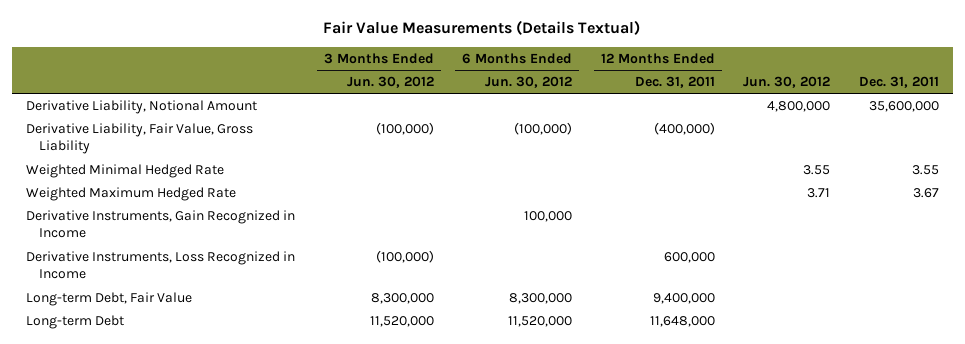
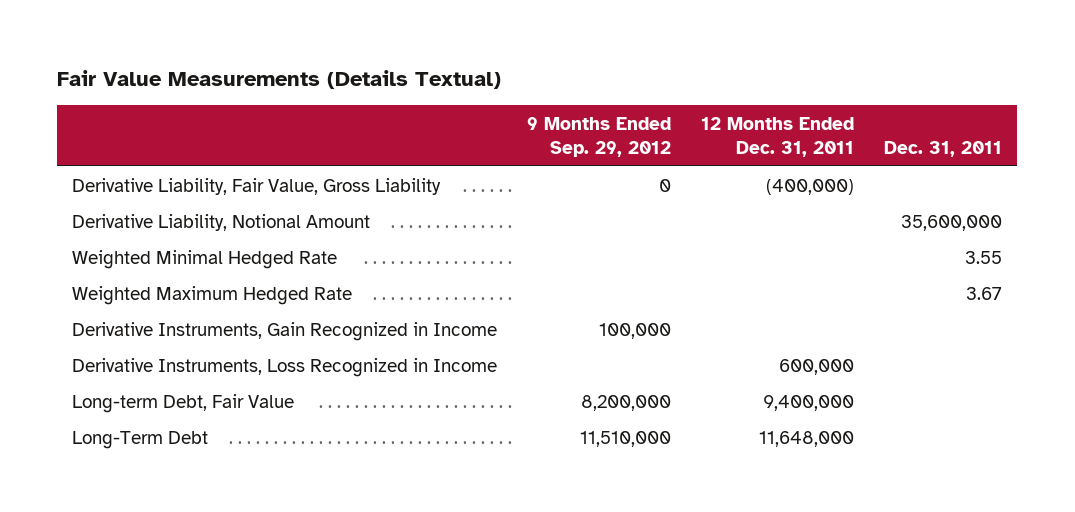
- | 3 Months Ended Jun. 30, 2012 | 6 Months Ended Jun. 30, 2012 | 12 Months Ended Dec. 31, 2011 | Jun. 30, 2012 | Dec. 31, 2011
+ | 9 Months Ended Sep. 29, 2012 | 12 Months Ended Dec. 31, 2011 | Dec. 31, 2011
moved down: Derivative Liability, Notional Amount | | | 35,600,000
- Long-term Debt | 11,520,000 | 11,520,000 | 11,648,000 | |
+ Long-Term Debt | 11,510,000 | 11,648,000 |

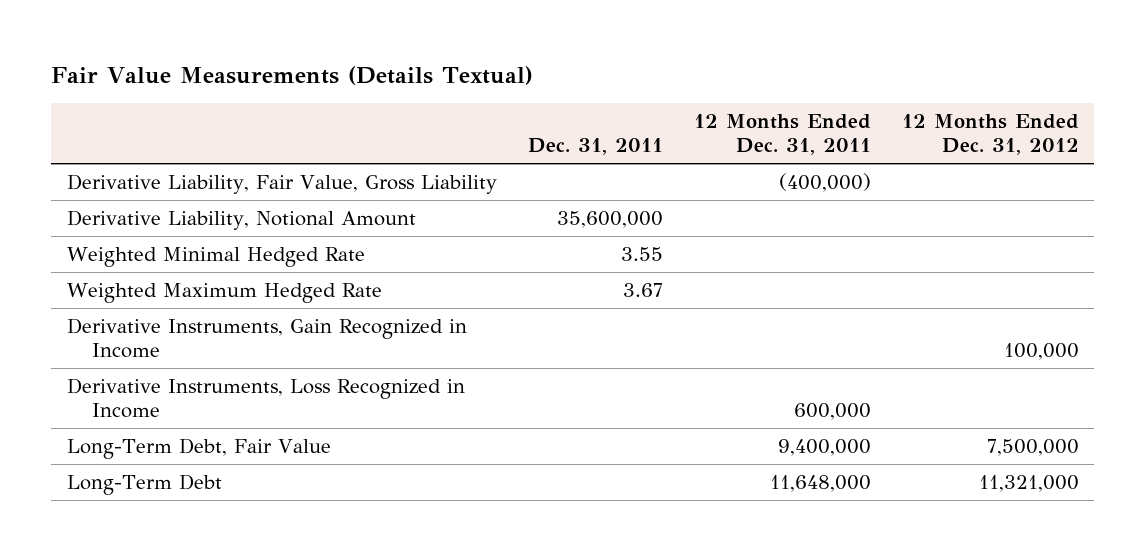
- | 9 Months Ended Sep. 29, 2012 | 12 Months Ended Dec. 31, 2011 | Dec. 31, 2011
+ | Dec. 31, 2011 | 12 Months Ended Dec. 31, 2011 | 12 Months Ended Dec. 31, 2012
- Long-term Debt, Fair Value | 8,200,000 | 9,400,000 |
+ Long-Term Debt, Fair Value | | 9,400,000 | 7,500,000

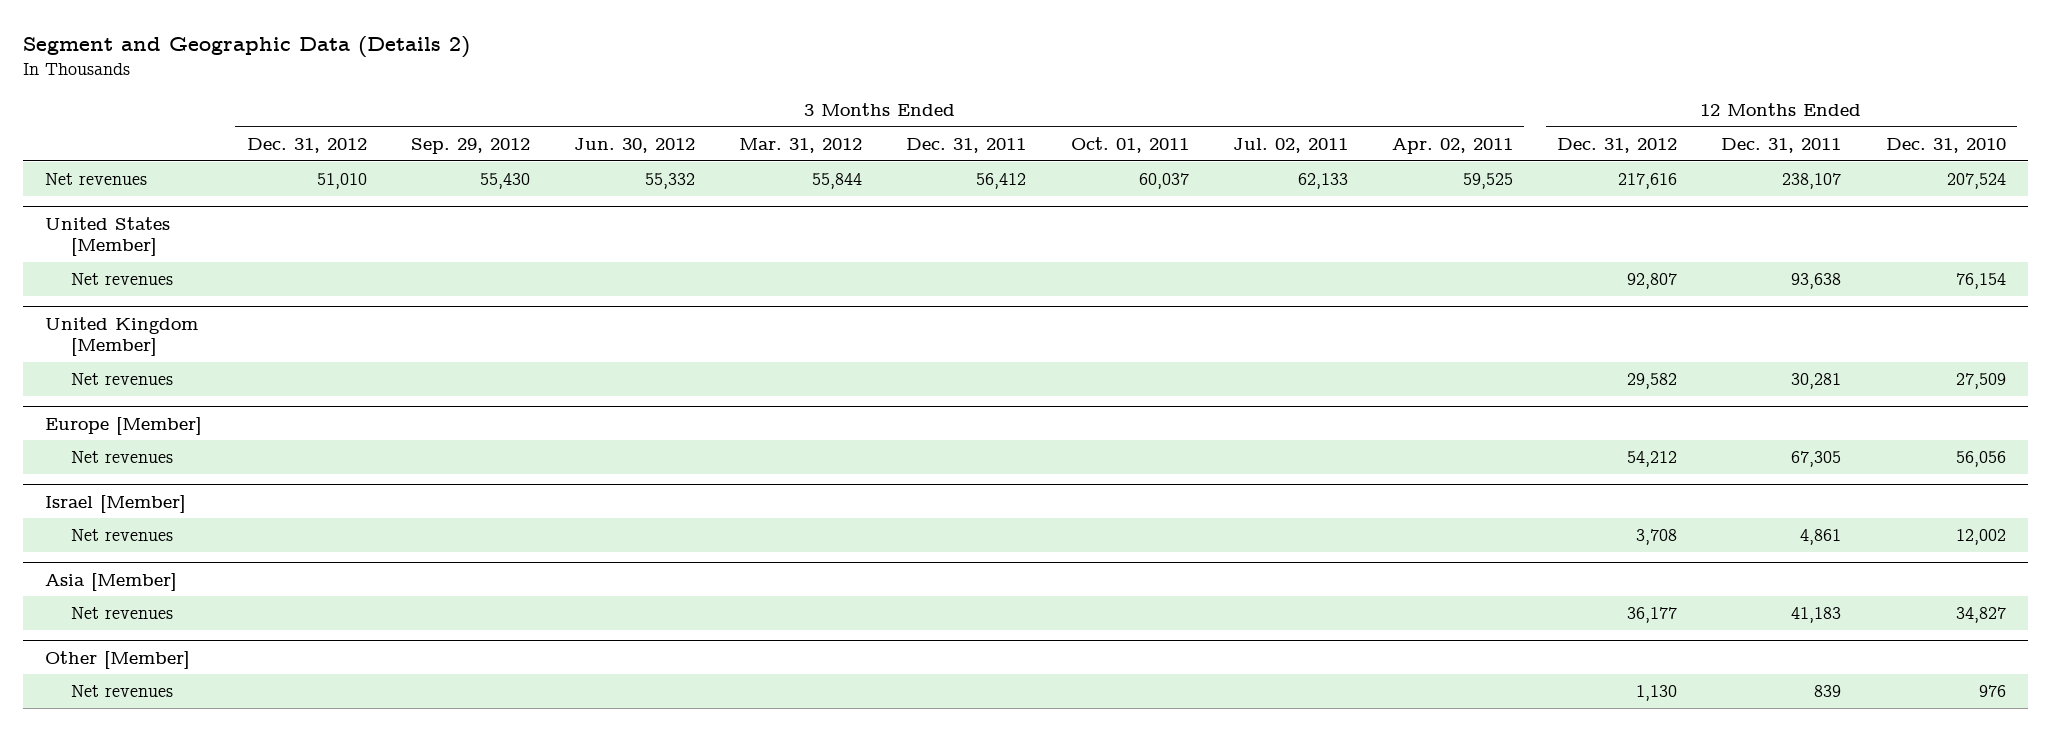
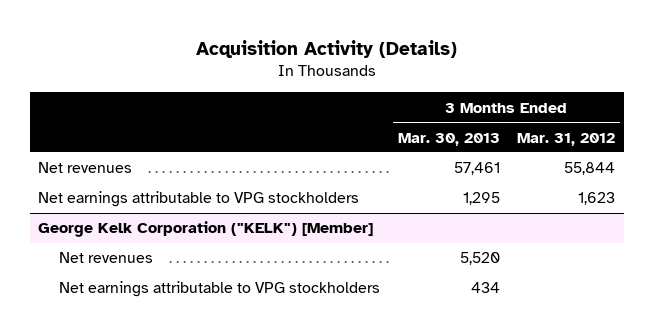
- Segment and Geographic Data (Details 2)
+ Acquisition Activity (Details)
- | 3 Months Ended Dec. 31, 2012 | 3 Months Ended Sep. 29, 2012 | 3 Months Ended Jun. 30, 2012 | 3 Months Ended Mar. 31, 2012 | 3 Months Ended Dec. 31, 2011 | 3 Months Ended Oct. 01, 2011 | 3 Months Ended Jul. 02, 2011 | 3 Months Ended Apr. 02, 2011 | 12 Months Ended Dec. 31, 2012 | 12 Months Ended Dec. 31, 2011 | 12 Months Ended Dec. 31, 2010
+ | 3 Months Ended Mar. 30, 2013 | 3 Months Ended Mar. 31, 2012
- United States [Member]
- Net revenues | | | | | | | | | 92,807 | 93,638 | 76,154
- United Kingdom [Member]
- Net revenues | | | | | | | | | 29,582 | 30,281 | 27,509
- Europe [Member]
- Net revenues | | | | | | | | | 54,212 | 67,305 | 56,056
- Israel [Member]
- Net revenues | | | | | | | | | 3,708 | 4,861 | 12,002
- Asia [Member]
- Net revenues | | | | | | | | | 36,177 | 41,183 | 34,827
- Other [Member]
- Net revenues | | | | | | | | | 1,130 | 839 | 976
+ Net earnings attributable to VPG stockholders | 1,295 | 1,623
+ George Kelk Corporation ("KELK") [Member]
+ Net revenues | 5,520 |
+ Net earnings attributable to VPG stockholders | 434 |

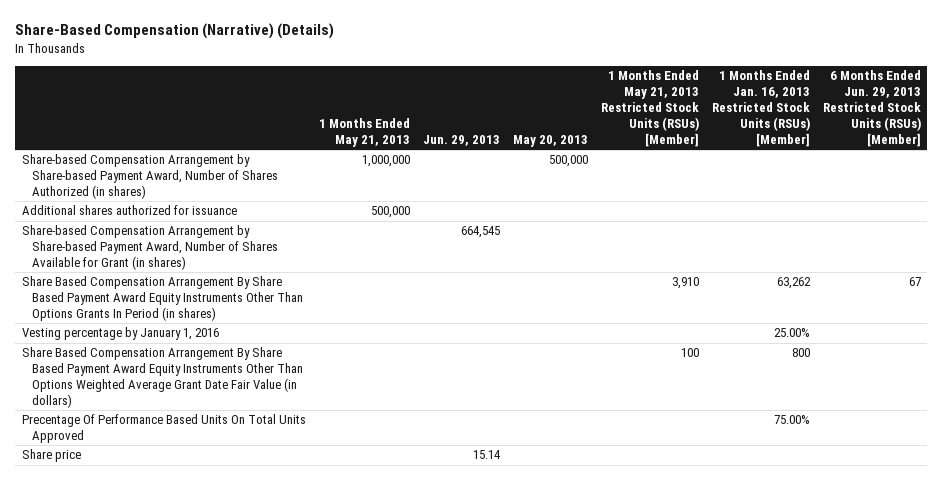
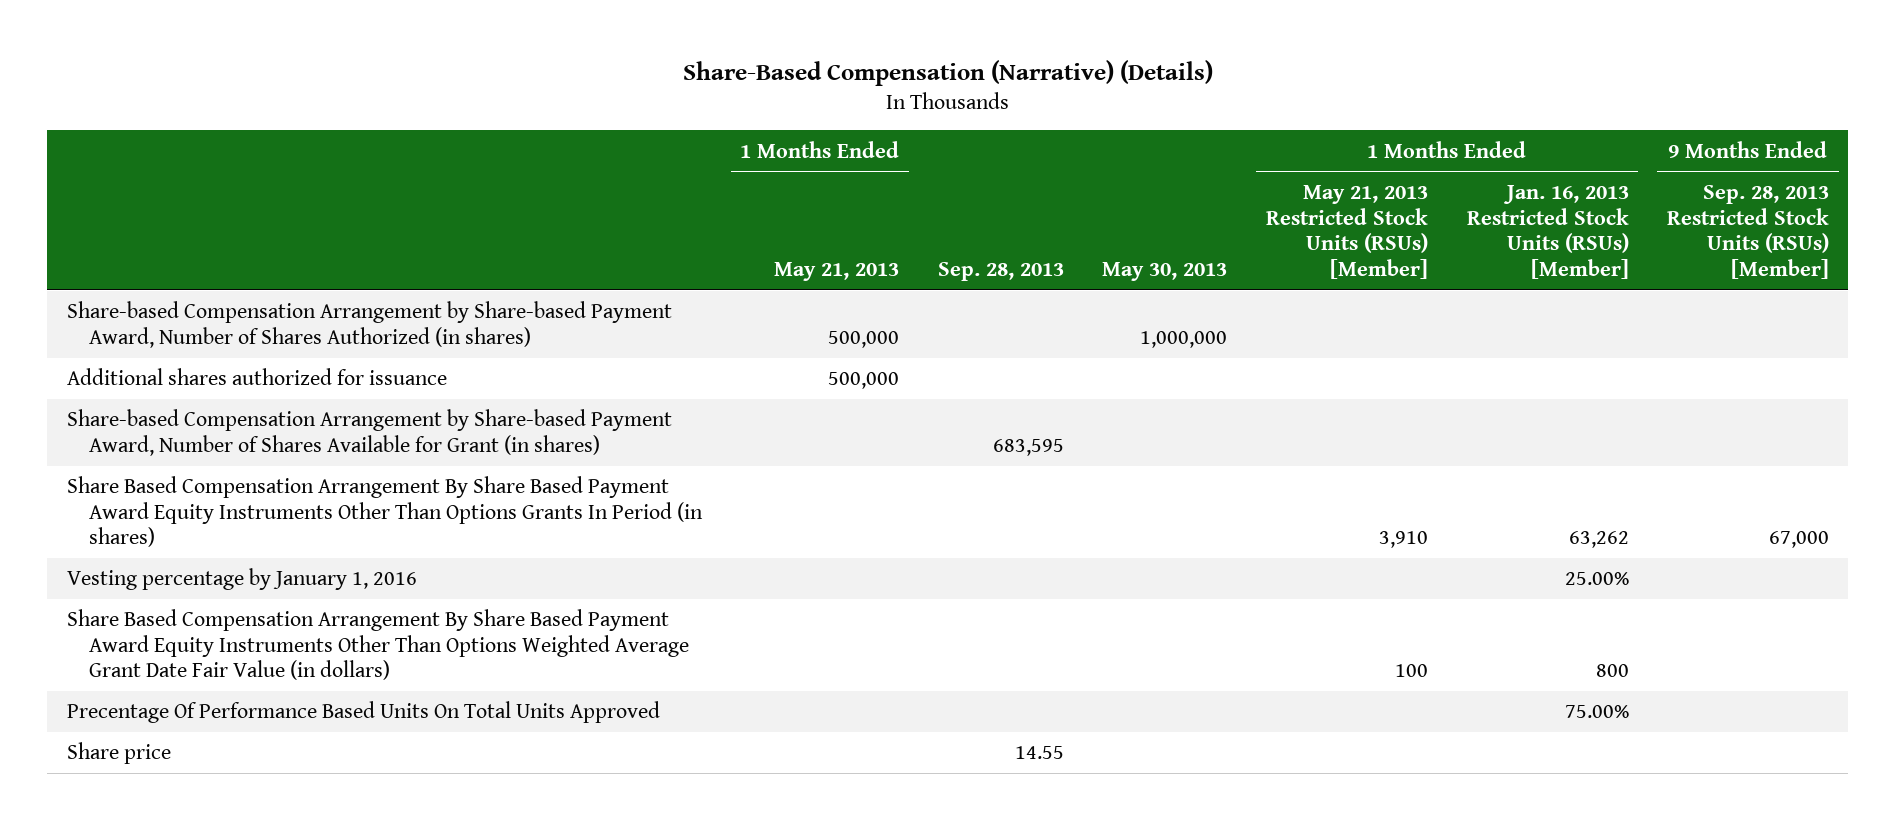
- | 1 Months Ended May 21, 2013 | Jun. 29, 2013 | May 20, 2013 | 1 Months Ended May 21, 2013 Restricted Stock Units (RSUs) [Member] | 1 Months Ended Jan. 16, 2013 Restricted Stock Units (RSUs) [Member] | 6 Months Ended Jun. 29, 2013 Restricted Stock Units (RSUs) [Member]
+ | 1 Months Ended May 21, 2013 | Sep. 28, 2013 | May 30, 2013 | 1 Months Ended May 21, 2013 Restricted Stock Units (RSUs) [Member] | 1 Months Ended Jan. 16, 2013 Restricted Stock Units (RSUs) [Member] | 9 Months Ended Sep. 28, 2013 Restricted Stock Units (RSUs) [Member]
- Share-based Compensation Arrangement by Share-based Payment Award, Number of Shares Authorized (in shares) | 1,000,000 | | 500,000 | | |
+ Share-based Compensation Arrangement by Share-based Payment Award, Number of Shares Authorized (in shares) | 500,000 | | 1,000,000 | | |

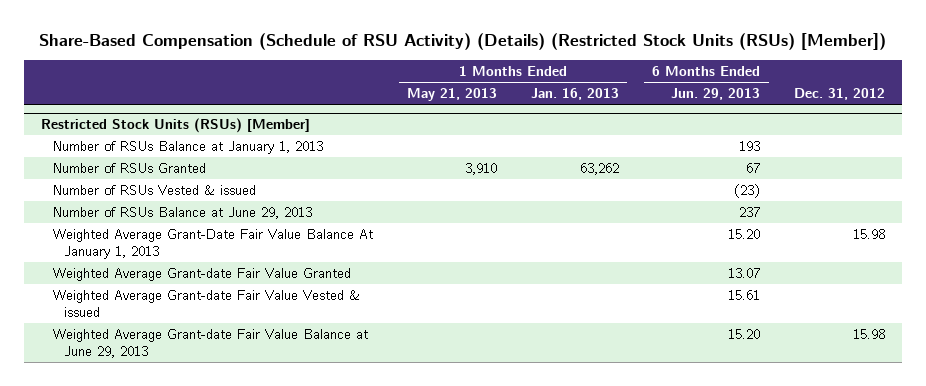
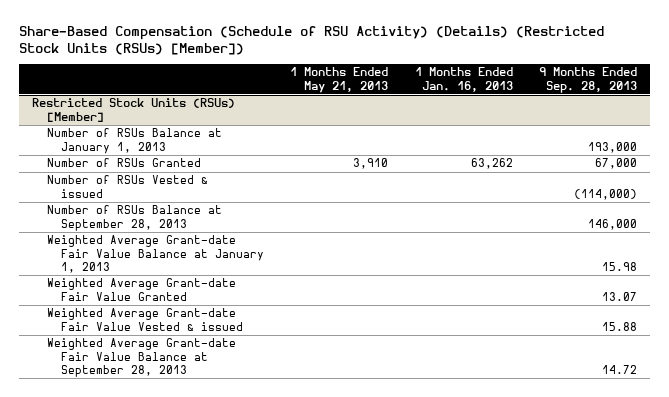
- | 1 Months Ended May 21, 2013 | 1 Months Ended Jan. 16, 2013 | 6 Months Ended Jun. 29, 2013 | Dec. 31, 2012
+ | 1 Months Ended May 21, 2013 | 1 Months Ended Jan. 16, 2013 | 9 Months Ended Sep. 28, 2013
@ Restricted Stock Units (RSUs) [Member]
- Number of RSUs Balance at June 29, 2013 | | | 237 |
- Weighted Average Grant-Date Fair Value Balance At January 1, 2013 | | | 15.20 | 15.98
+ Number of RSUs Balance at September 28, 2013 | | | 146,000
+ Weighted Average Grant-date Fair Value Balance at January 1, 2013 | | | 15.98
- Weighted Average Grant-date Fair Value Balance at June 29, 2013 | | | 15.20 | 15.98
+ Weighted Average Grant-date Fair Value Balance at September 28, 2013 | | | 14.72

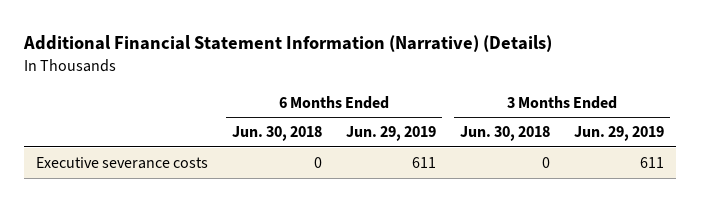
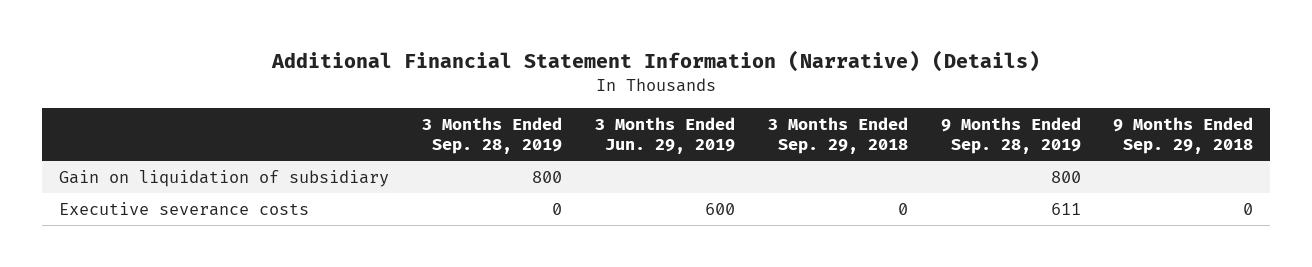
- | 6 Months Ended Jun. 30, 2018 | 6 Months Ended Jun. 29, 2019 | 3 Months Ended Jun. 30, 2018 | 3 Months Ended Jun. 29, 2019
+ | 3 Months Ended Sep. 28, 2019 | 3 Months Ended Jun. 29, 2019 | 3 Months Ended Sep. 29, 2018 | 9 Months Ended Sep. 28, 2019 | 9 Months Ended Sep. 29, 2018
- Executive severance costs | 0 | 611 | 0 | 611
+ Gain on liquidation of subsidiary | 800 | | | 800 |
+ Executive severance costs | 0 | 600 | 0 | 611 | 0

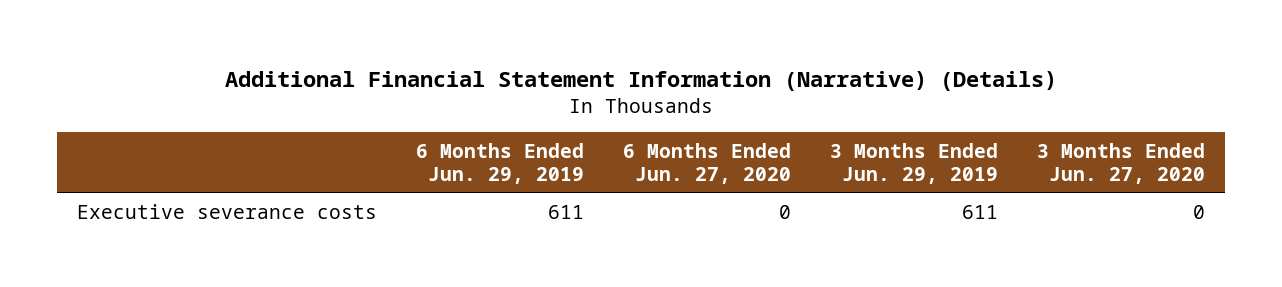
- | 3 Months Ended Sep. 28, 2019 | 3 Months Ended Jun. 29, 2019 | 3 Months Ended Sep. 29, 2018 | 9 Months Ended Sep. 28, 2019 | 9 Months Ended Sep. 29, 2018
+ | 6 Months Ended Jun. 29, 2019 | 6 Months Ended Jun. 27, 2020 | 3 Months Ended Jun. 29, 2019 | 3 Months Ended Jun. 27, 2020
- Gain on liquidation of subsidiary | 800 | | | 800 |
- Executive severance costs | 0 | 600 | 0 | 611 | 0
+ Executive severance costs | 611 | 0 | 611 | 0

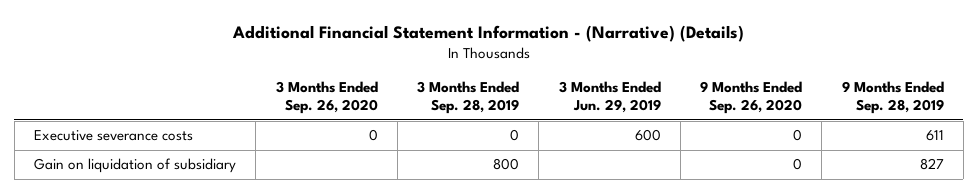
- Additional Financial Statement Information (Narrative) (Details)
+ Additional Financial Statement Information - (Narrative) (Details)
- | 6 Months Ended Jun. 29, 2019 | 6 Months Ended Jun. 27, 2020 | 3 Months Ended Jun. 29, 2019 | 3 Months Ended Jun. 27, 2020
+ | 3 Months Ended Sep. 26, 2020 | 3 Months Ended Sep. 28, 2019 | 3 Months Ended Jun. 29, 2019 | 9 Months Ended Sep. 26, 2020 | 9 Months Ended Sep. 28, 2019
- Executive severance costs | 611 | 0 | 611 | 0
+ Executive severance costs | 0 | 0 | 600 | 0 | 611
+ Gain on liquidation of subsidiary | | 800 | | 0 | 827

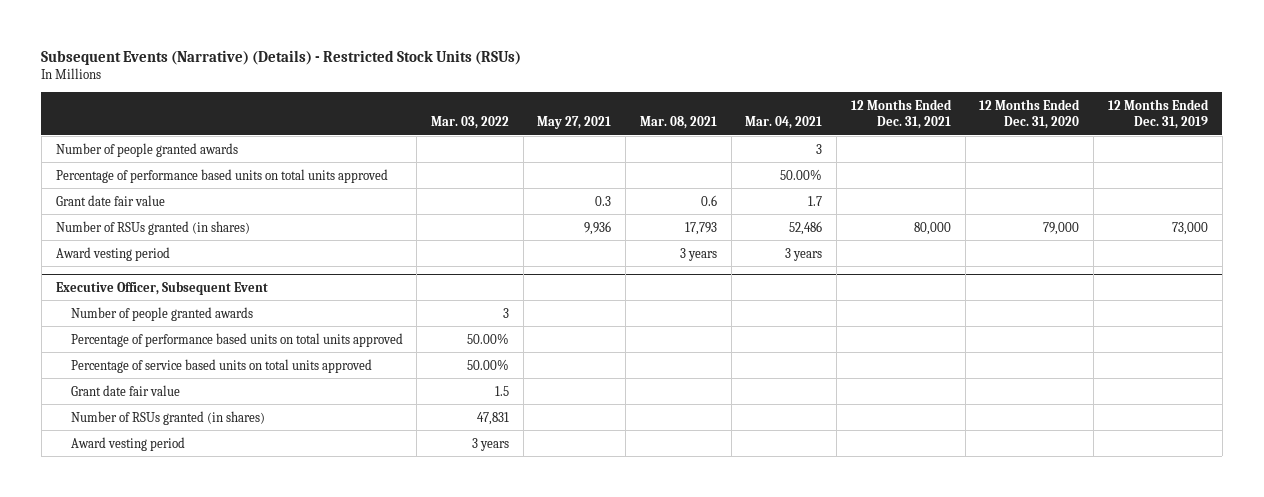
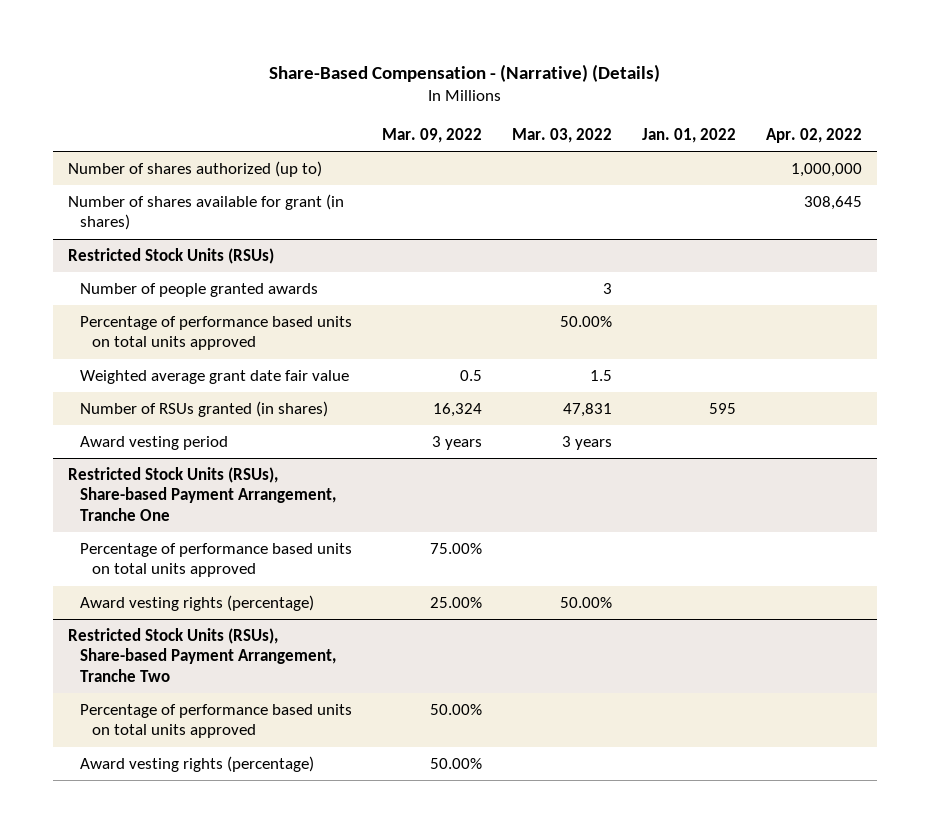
- Subsequent Events (Narrative) (Details) - Restricted Stock Units (RSUs)
+ Share-Based Compensation - (Narrative) (Details)
- | Mar. 03, 2022 | May 27, 2021 | Mar. 08, 2021 | Mar. 04, 2021 | 12 Months Ended Dec. 31, 2021 | 12 Months Ended Dec. 31, 2020 | 12 Months Ended Dec. 31, 2019
+ | Mar. 09, 2022 | Mar. 03, 2022 | Jan. 01, 2022 | Apr. 02, 2022
- Number of people granted awards | | | | 3 | | |
- Percentage of performance based units on total units approved | | | | 50.00% | | |
- Grant date fair value | | 0.3 | 0.6 | 1.7 | | |
- Number of RSUs granted (in shares) | | 9,936 | 17,793 | 52,486 | 80,000 | 79,000 | 73,000
- Award vesting period | | | 3 years | 3 years | | |
- Executive Officer, Subsequent Event
+ Number of shares authorized (up to) | | | | 1,000,000
+ Number of shares available for grant (in shares) | | | | 308,645
+ Restricted Stock Units (RSUs)
- Percentage of service based units on total units approved | 50.00% | | | | | |
- Grant date fair value | 1.5 | | | | | |
+ Weighted average grant date fair value | 0.5 | 1.5 | |
+ Restricted Stock Units (RSUs), Share-based Payment Arrangement, Tranche One
+ Percentage of performance based units on total units approved | 75.00% | | |
+ Award vesting rights (percentage) | 25.00% | 50.00% | |
+ Restricted Stock Units (RSUs), Share-based Payment Arrangement, Tranche Two
+ Percentage of performance based units on total units approved | 50.00% | | |
+ Award vesting rights (percentage) | 50.00% | | |

